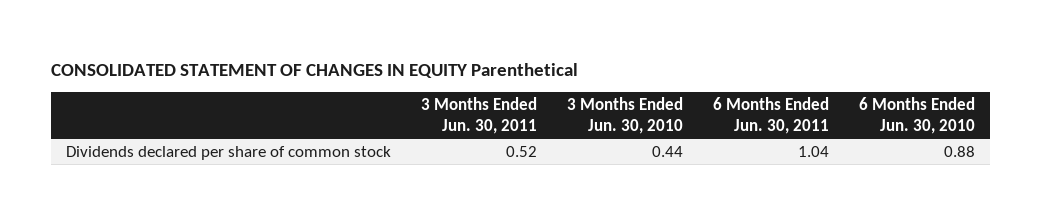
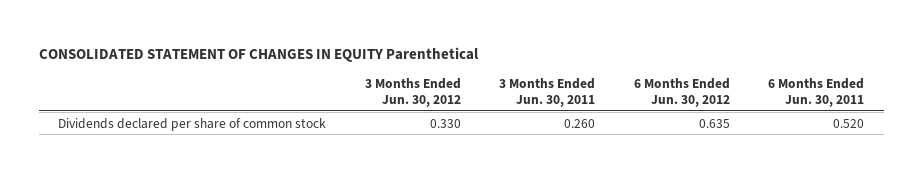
- | 3 Months Ended Jun. 30, 2011 | 3 Months Ended Jun. 30, 2010 | 6 Months Ended Jun. 30, 2011 | 6 Months Ended Jun. 30, 2010
+ | 3 Months Ended Jun. 30, 2012 | 3 Months Ended Jun. 30, 2011 | 6 Months Ended Jun. 30, 2012 | 6 Months Ended Jun. 30, 2011
- Dividends declared per share of common stock | 0.52 | 0.44 | 1.04 | 0.88
+ Dividends declared per share of common stock | 0.330 | 0.260 | 0.635 | 0.520

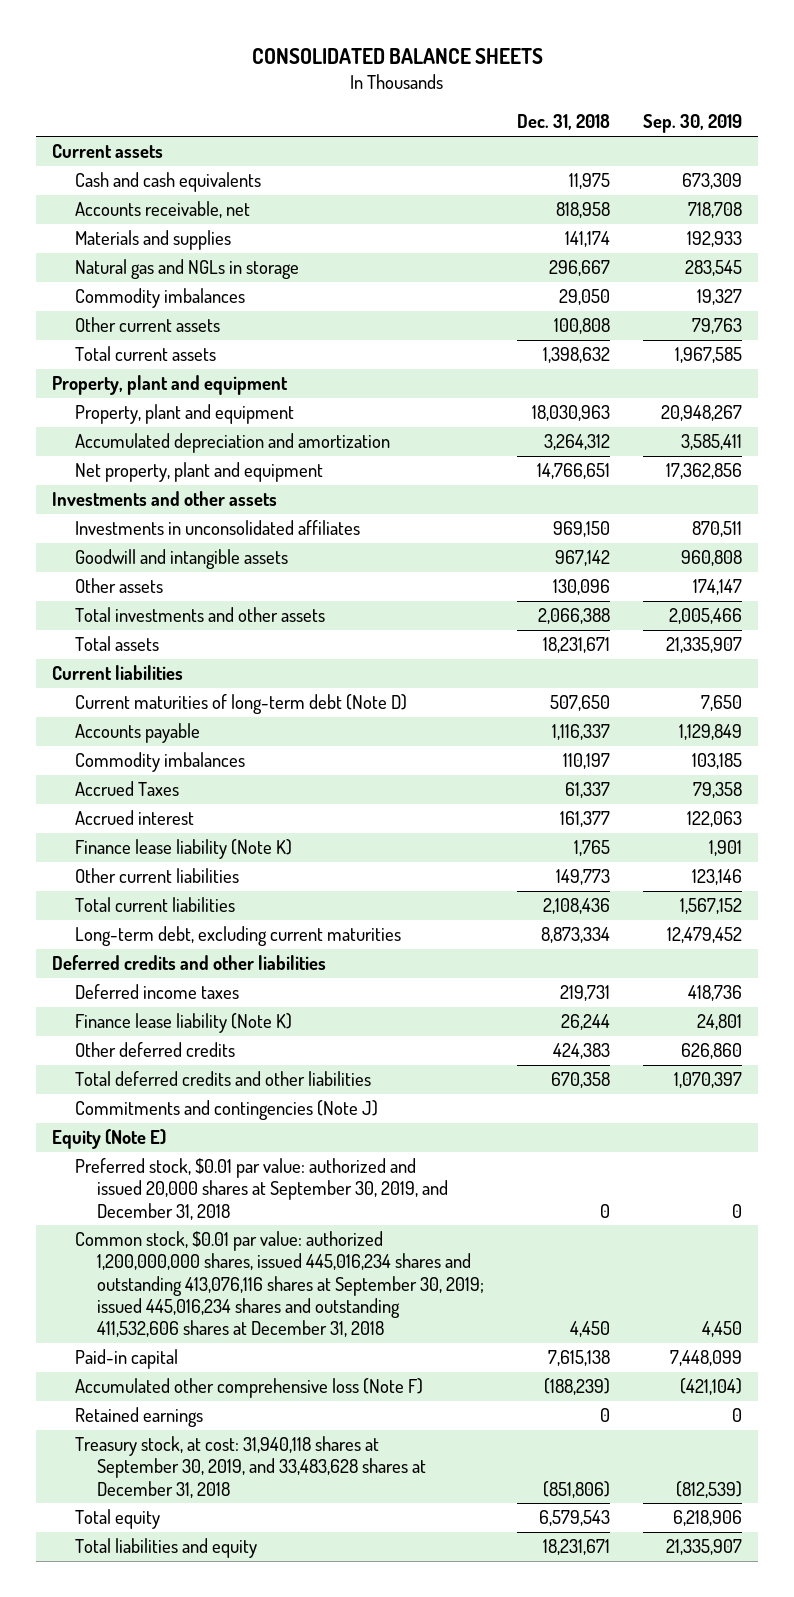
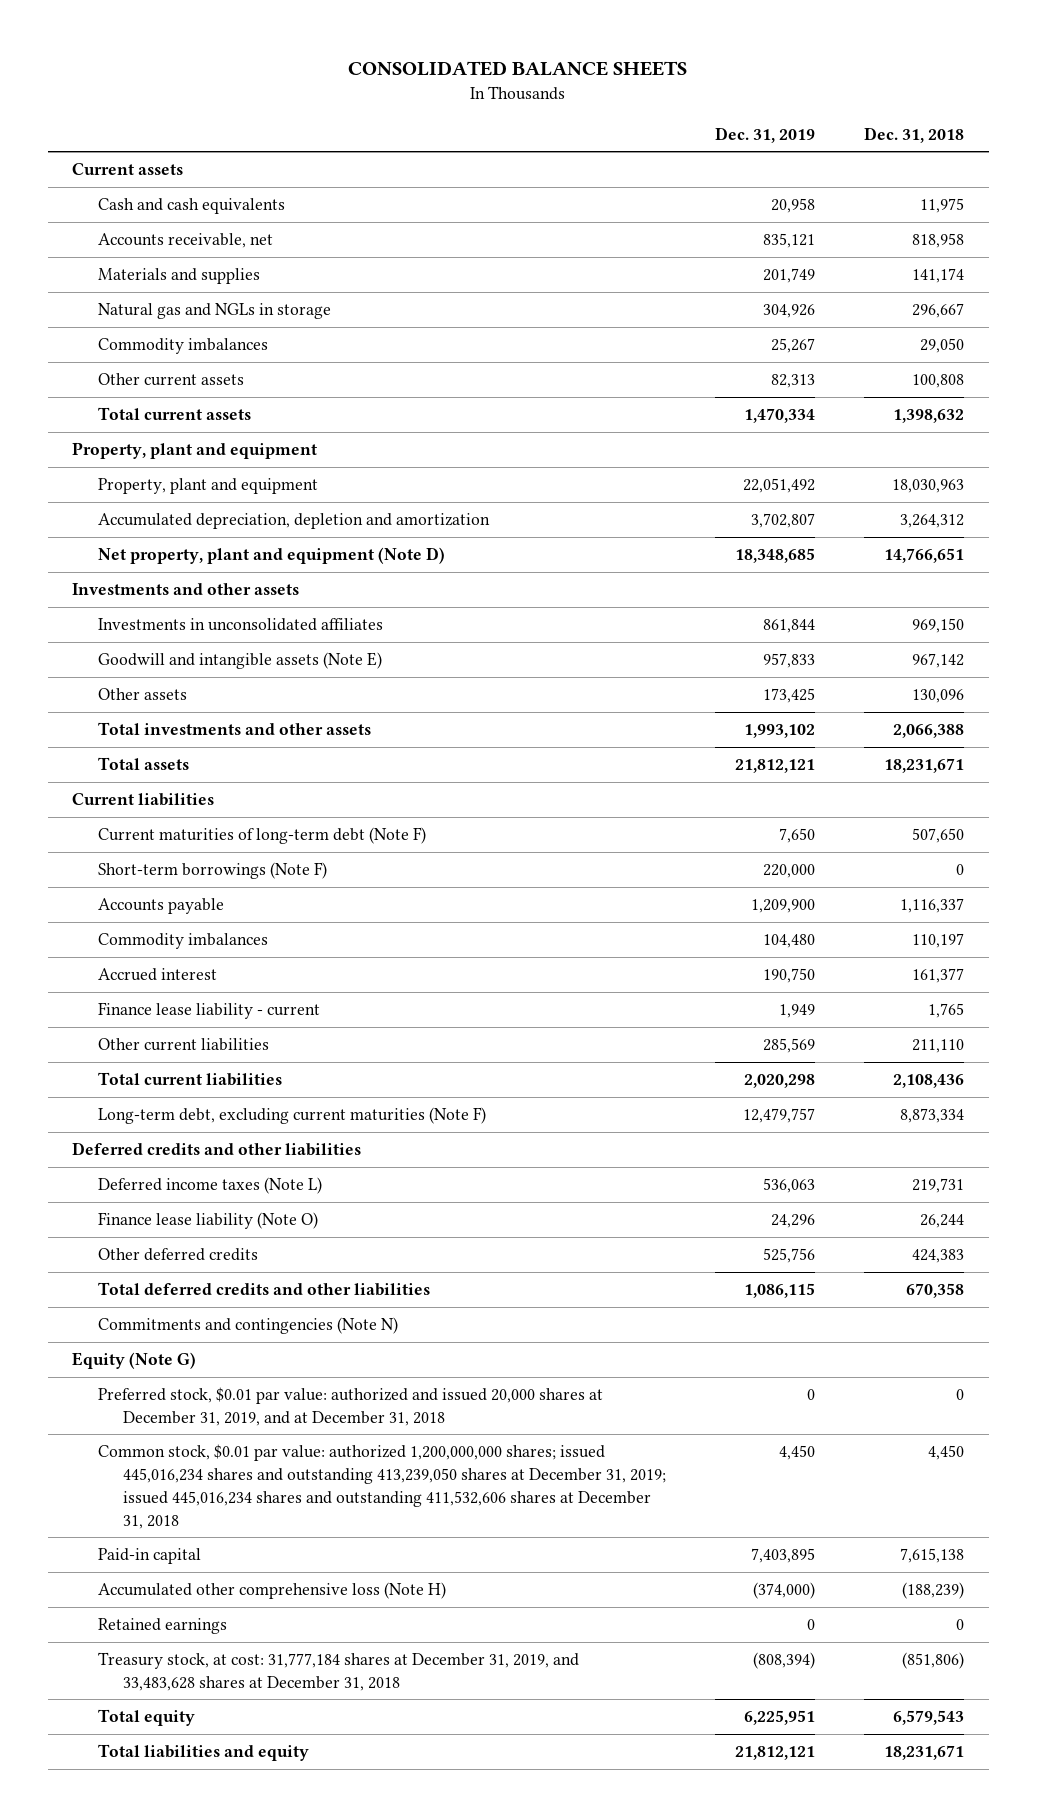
- | Dec. 31, 2018 | Sep. 30, 2019
+ | Dec. 31, 2019 | Dec. 31, 2018
- Accumulated depreciation and amortization | 3,264,312 | 3,585,411
- Net property, plant and equipment | 14,766,651 | 17,362,856
+ Accumulated depreciation, depletion and amortization | 3,702,807 | 3,264,312
+ Net property, plant and equipment (Note D) | 18,348,685 | 14,766,651
- Goodwill and intangible assets | 967,142 | 960,808
+ Goodwill and intangible assets (Note E) | 957,833 | 967,142
- Current maturities of long-term debt (Note D) | 507,650 | 7,650
+ Current maturities of long-term debt (Note F) | 7,650 | 507,650
+ Short-term borrowings (Note F) | 220,000 | 0
- Accrued Taxes | 61,337 | 79,358
- Finance lease liability (Note K) | 1,765 | 1,901
- Other current liabilities | 149,773 | 123,146
+ Finance lease liability - current | 1,949 | 1,765
+ Other current liabilities | 285,569 | 211,110
- Long-term debt, excluding current maturities | 8,873,334 | 12,479,452
+ Long-term debt, excluding current maturities (Note F) | 12,479,757 | 8,873,334
- Deferred income taxes | 219,731 | 418,736
- Finance lease liability (Note K) | 26,244 | 24,801
+ Deferred income taxes (Note L) | 536,063 | 219,731
+ Finance lease liability (Note O) | 24,296 | 26,244
- Commitments and contingencies (Note J)
- Equity (Note E)
- Preferred stock, $0.01 par value: authorized and issued 20,000 shares at September 30, 2019, and December 31, 2018 | 0 | 0
- Common stock, $0.01 par value: authorized 1,200,000,000 shares, issued 445,016,234 shares and outstanding 413,076,116 shares at September 30, 2019; issued 445,016,234 shares and outstanding 411,532,606 shares at December 31, 2018 | 4,450 | 4,450
+ Commitments and contingencies (Note N)
+ Equity (Note G)
+ Preferred stock, $0.01 par value: authorized and issued 20,000 shares at December 31, 2019, and at December 31, 2018 | 0 | 0
+ Common stock, $0.01 par value: authorized 1,200,000,000 shares; issued 445,016,234 shares and outstanding 413,239,050 shares at December 31, 2019; issued 445,016,234 shares and outstanding 411,532,606 shares at December 31, 2018 | 4,450 | 4,450
- Accumulated other comprehensive loss (Note F) | (188,239) | (421,104)
+ Accumulated other comprehensive loss (Note H) | (374,000) | (188,239)
- Treasury stock, at cost: 31,940,118 shares at September 30, 2019, and 33,483,628 shares at December 31, 2018 | (851,806) | (812,539)
+ Treasury stock, at cost: 31,777,184 shares at December 31, 2019, and 33,483,628 shares at December 31, 2018 | (808,394) | (851,806)

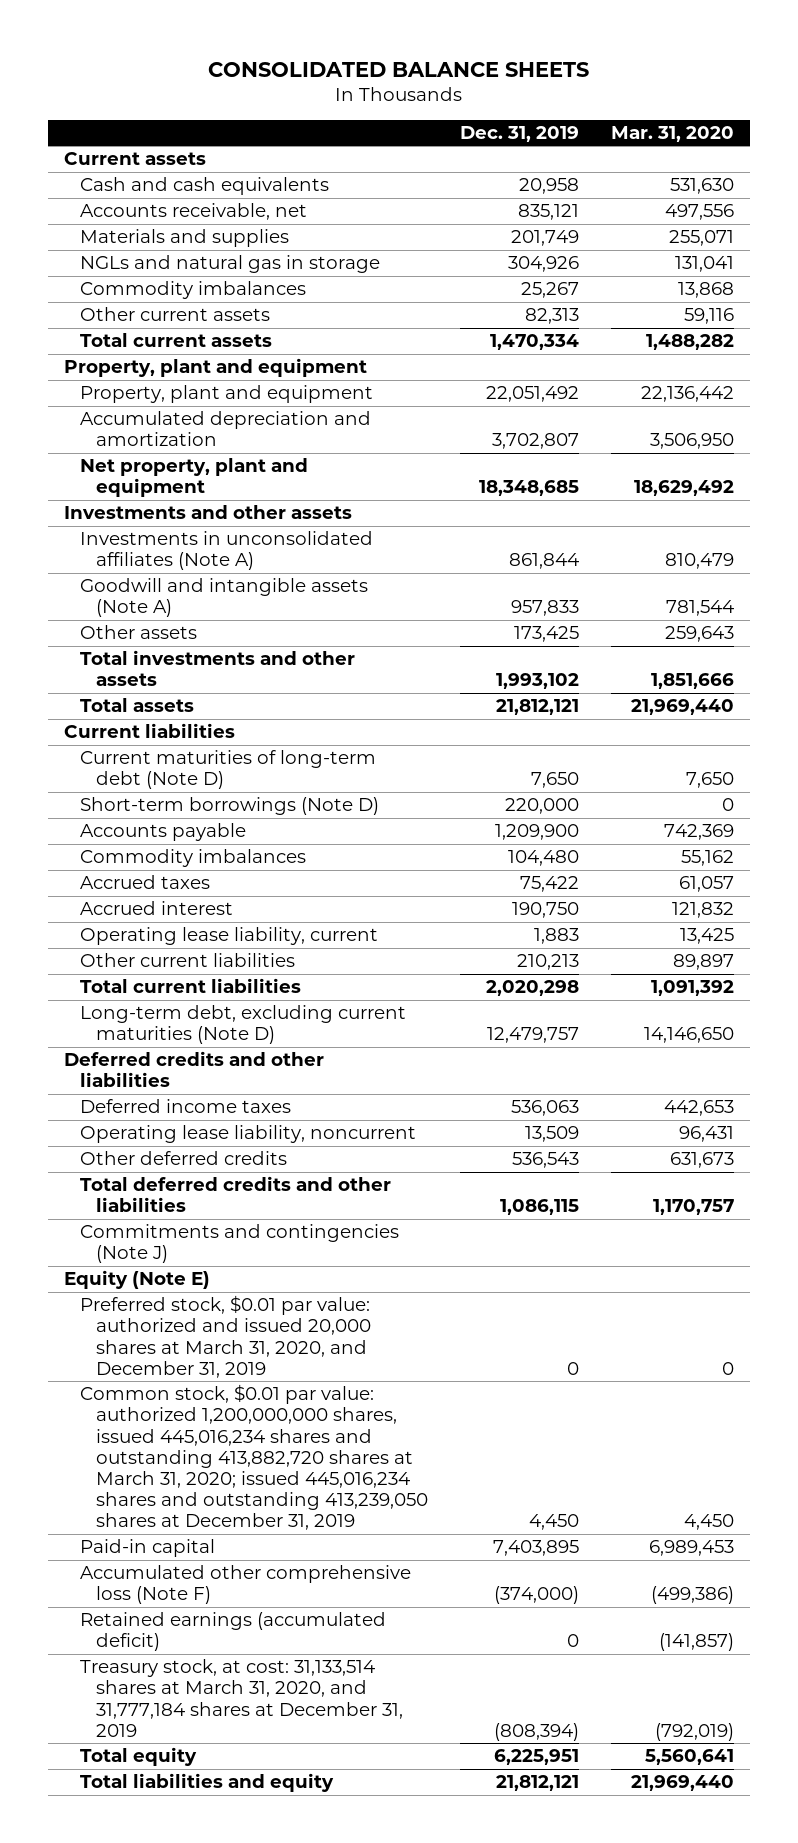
- | Dec. 31, 2019 | Dec. 31, 2018
+ | Dec. 31, 2019 | Mar. 31, 2020
- Natural gas and NGLs in storage | 304,926 | 296,667
+ NGLs and natural gas in storage | 304,926 | 131,041
- Accumulated depreciation, depletion and amortization | 3,702,807 | 3,264,312
- Net property, plant and equipment (Note D) | 18,348,685 | 14,766,651
+ Accumulated depreciation and amortization | 3,702,807 | 3,506,950
+ Net property, plant and equipment | 18,348,685 | 18,629,492
- Investments in unconsolidated affiliates | 861,844 | 969,150
- Goodwill and intangible assets (Note E) | 957,833 | 967,142
+ Investments in unconsolidated affiliates (Note A) | 861,844 | 810,479
+ Goodwill and intangible assets (Note A) | 957,833 | 781,544
- Current maturities of long-term debt (Note F) | 7,650 | 507,650
- Short-term borrowings (Note F) | 220,000 | 0
+ Current maturities of long-term debt (Note D) | 7,650 | 7,650
+ Short-term borrowings (Note D) | 220,000 | 0
+ Accrued taxes | 75,422 | 61,057
- Finance lease liability - current | 1,949 | 1,765
- Other current liabilities | 285,569 | 211,110
+ Operating lease liability, current | 1,883 | 13,425
+ Other current liabilities | 210,213 | 89,897
- Long-term debt, excluding current maturities (Note F) | 12,479,757 | 8,873,334
+ Long-term debt, excluding current maturities (Note D) | 12,479,757 | 14,146,650
- Deferred income taxes (Note L) | 536,063 | 219,731
- Finance lease liability (Note O) | 24,296 | 26,244
- Other deferred credits | 525,756 | 424,383
+ Deferred income taxes | 536,063 | 442,653
+ Operating lease liability, noncurrent | 13,509 | 96,431
+ Other deferred credits | 536,543 | 631,673
- Commitments and contingencies (Note N)
- Equity (Note G)
- Preferred stock, $0.01 par value: authorized and issued 20,000 shares at December 31, 2019, and at December 31, 2018 | 0 | 0
- Common stock, $0.01 par value: authorized 1,200,000,000 shares; issued 445,016,234 shares and outstanding 413,239,050 shares at December 31, 2019; issued 445,016,234 shares and outstanding 411,532,606 shares at December 31, 2018 | 4,450 | 4,450
+ Commitments and contingencies (Note J)
+ Equity (Note E)
+ Preferred stock, $0.01 par value: authorized and issued 20,000 shares at March 31, 2020, and December 31, 2019 | 0 | 0
+ Common stock, $0.01 par value: authorized 1,200,000,000 shares, issued 445,016,234 shares and outstanding 413,882,720 shares at March 31, 2020; issued 445,016,234 shares and outstanding 413,239,050 shares at December 31, 2019 | 4,450 | 4,450
- Accumulated other comprehensive loss (Note H) | (374,000) | (188,239)
- Retained earnings | 0 | 0
- Treasury stock, at cost: 31,777,184 shares at December 31, 2019, and 33,483,628 shares at December 31, 2018 | (808,394) | (851,806)
+ Accumulated other comprehensive loss (Note F) | (374,000) | (499,386)
+ Retained earnings (accumulated deficit) | 0 | (141,857)
+ Treasury stock, at cost: 31,133,514 shares at March 31, 2020, and 31,777,184 shares at December 31, 2019 | (808,394) | (792,019)

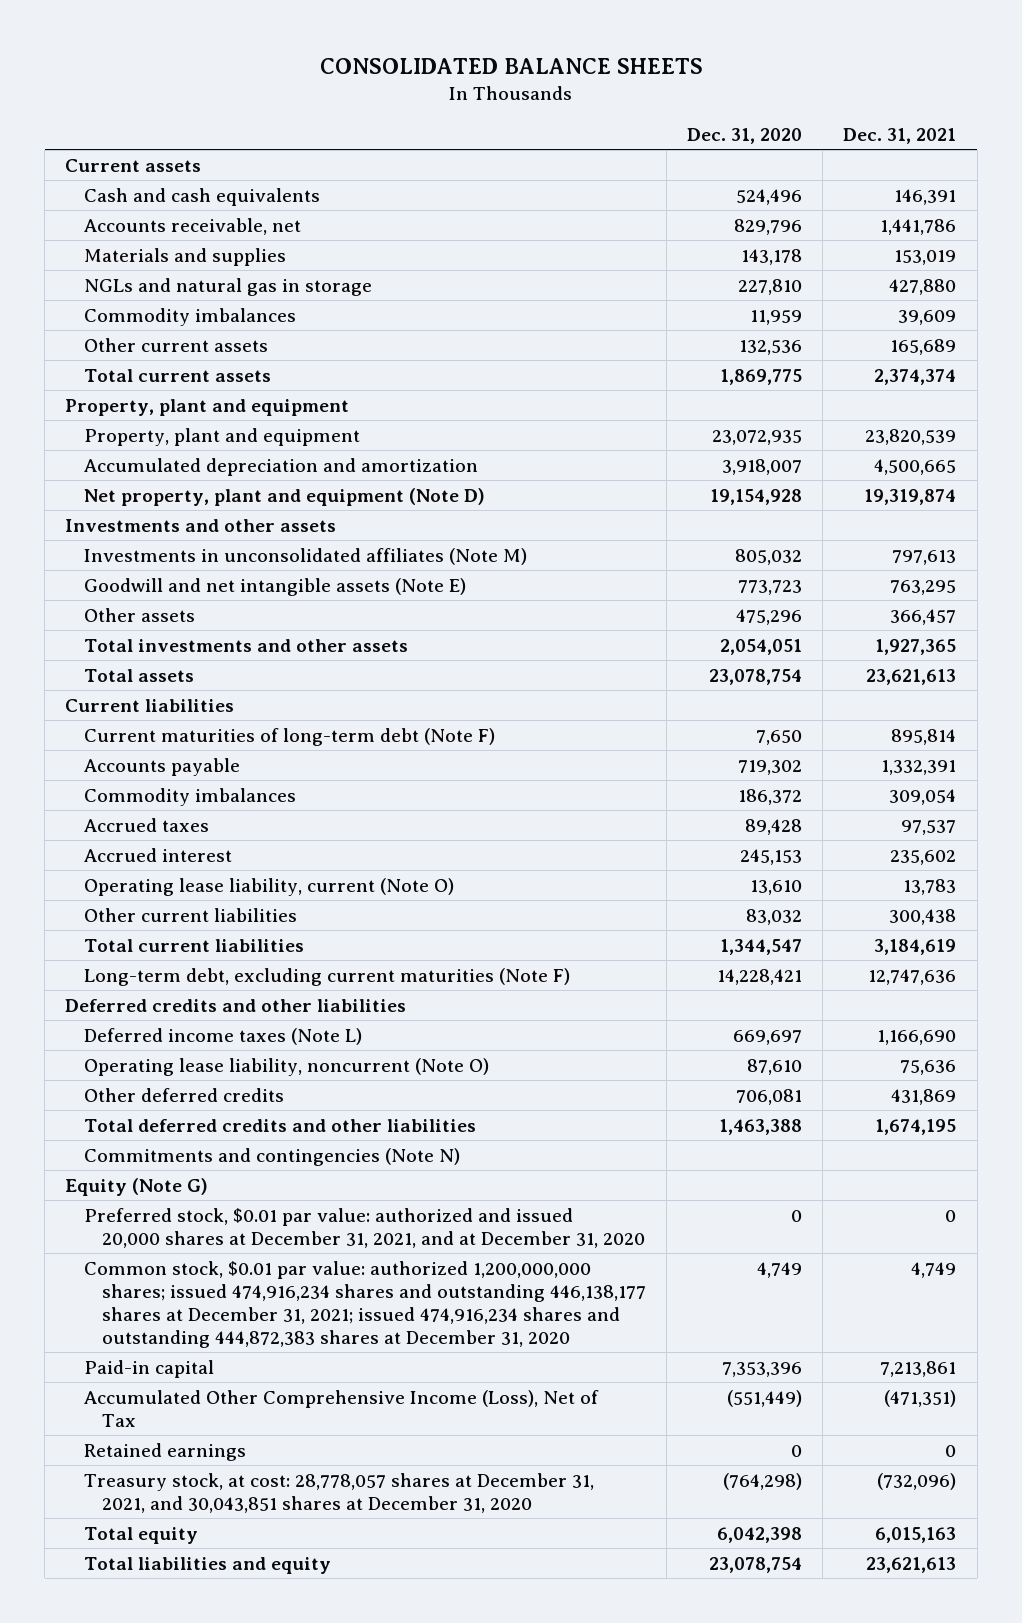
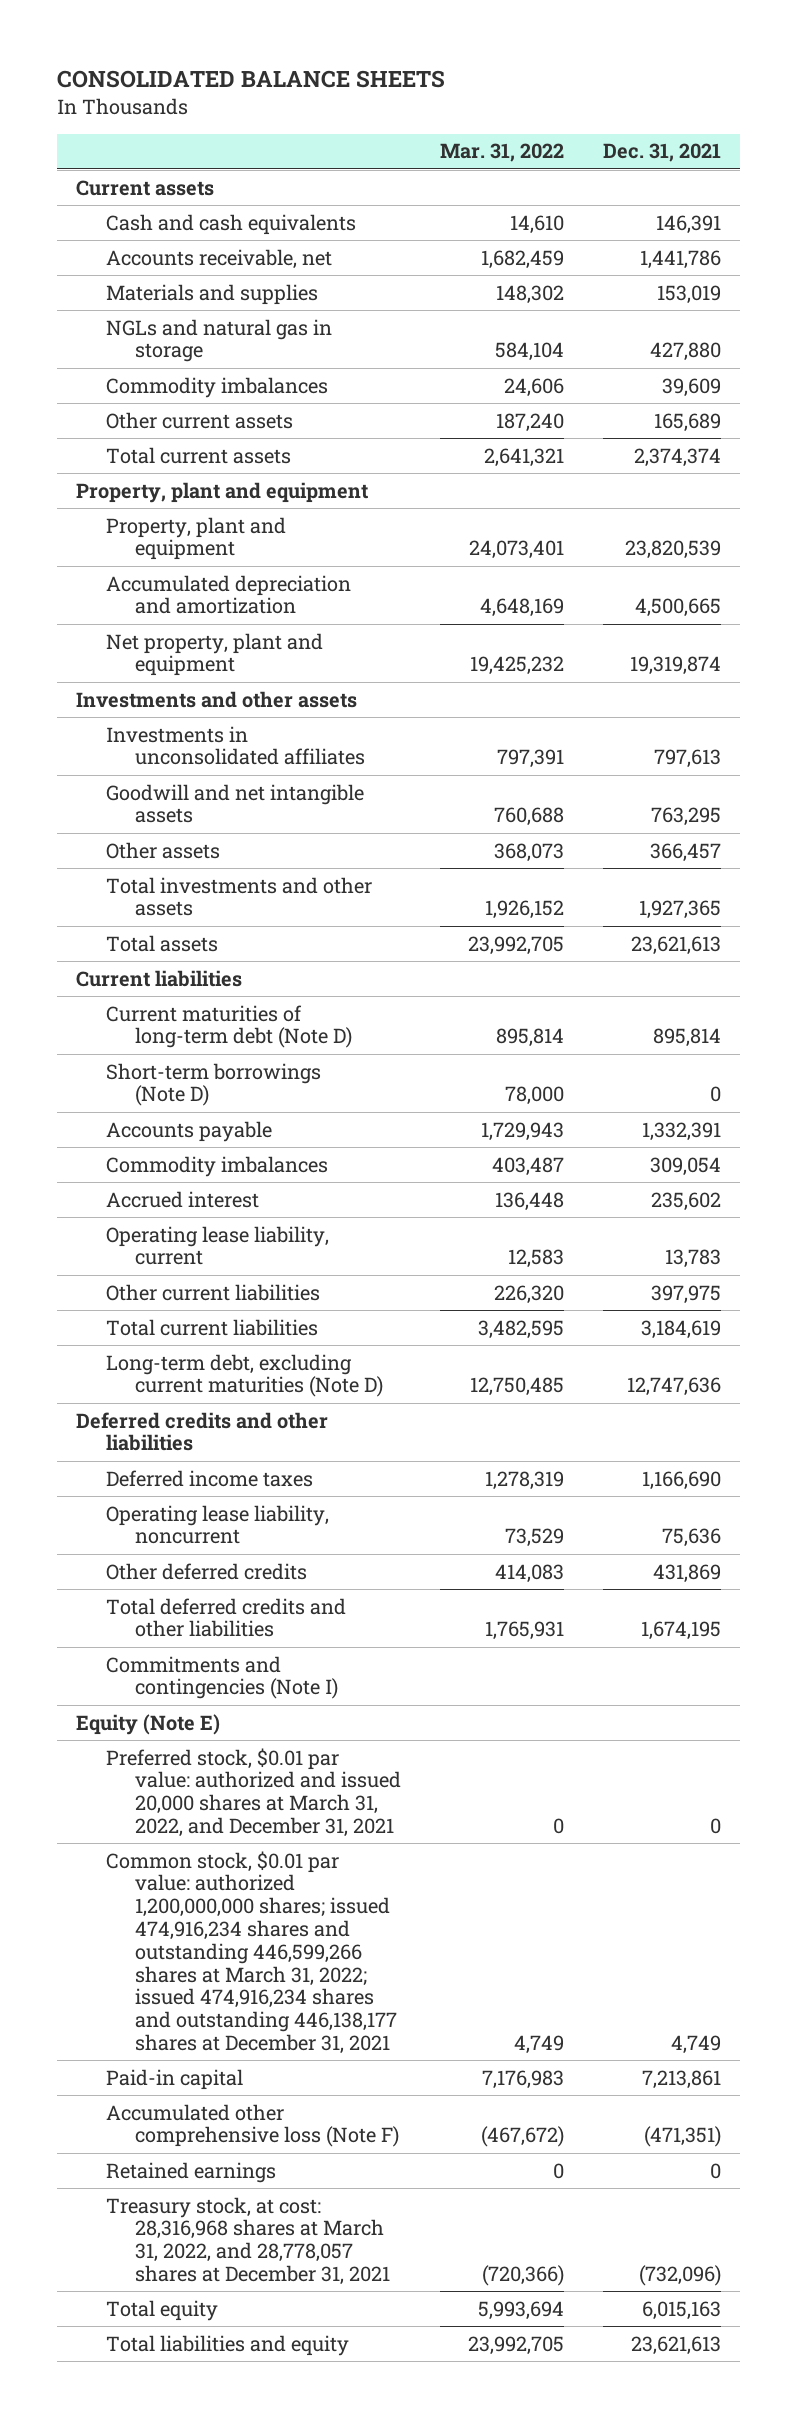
- | Dec. 31, 2020 | Dec. 31, 2021
+ | Mar. 31, 2022 | Dec. 31, 2021
- Net property, plant and equipment (Note D) | 19,154,928 | 19,319,874
+ Net property, plant and equipment | 19,425,232 | 19,319,874
- Investments in unconsolidated affiliates (Note M) | 805,032 | 797,613
- Goodwill and net intangible assets (Note E) | 773,723 | 763,295
+ Investments in unconsolidated affiliates | 797,391 | 797,613
+ Goodwill and net intangible assets | 760,688 | 763,295
- Current maturities of long-term debt (Note F) | 7,650 | 895,814
+ Current maturities of long-term debt (Note D) | 895,814 | 895,814
+ Short-term borrowings (Note D) | 78,000 | 0
- Accrued taxes | 89,428 | 97,537
- Operating lease liability, current (Note O) | 13,610 | 13,783
- Other current liabilities | 83,032 | 300,438
+ Operating lease liability, current | 12,583 | 13,783
+ Other current liabilities | 226,320 | 397,975
- Long-term debt, excluding current maturities (Note F) | 14,228,421 | 12,747,636
+ Long-term debt, excluding current maturities (Note D) | 12,750,485 | 12,747,636
- Deferred income taxes (Note L) | 669,697 | 1,166,690
- Operating lease liability, noncurrent (Note O) | 87,610 | 75,636
+ Deferred income taxes | 1,278,319 | 1,166,690
+ Operating lease liability, noncurrent | 73,529 | 75,636
- Commitments and contingencies (Note N)
- Equity (Note G)
- Preferred stock, $0.01 par value: authorized and issued 20,000 shares at December 31, 2021, and at December 31, 2020 | 0 | 0
- Common stock, $0.01 par value: authorized 1,200,000,000 shares; issued 474,916,234 shares and outstanding 446,138,177 shares at December 31, 2021; issued 474,916,234 shares and outstanding 444,872,383 shares at December 31, 2020 | 4,749 | 4,749
+ Commitments and contingencies (Note I)
+ Equity (Note E)
+ Preferred stock, $0.01 par value: authorized and issued 20,000 shares at March 31, 2022, and December 31, 2021 | 0 | 0
+ Common stock, $0.01 par value: authorized 1,200,000,000 shares; issued 474,916,234 shares and outstanding 446,599,266 shares at March 31, 2022; issued 474,916,234 shares and outstanding 446,138,177 shares at December 31, 2021 | 4,749 | 4,749
- Accumulated Other Comprehensive Income (Loss), Net of Tax | (551,449) | (471,351)
+ Accumulated other comprehensive loss (Note F) | (467,672) | (471,351)
- Treasury stock, at cost: 28,778,057 shares at December 31, 2021, and 30,043,851 shares at December 31, 2020 | (764,298) | (732,096)
+ Treasury stock, at cost: 28,316,968 shares at March 31, 2022, and 28,778,057 shares at December 31, 2021 | (720,366) | (732,096)

